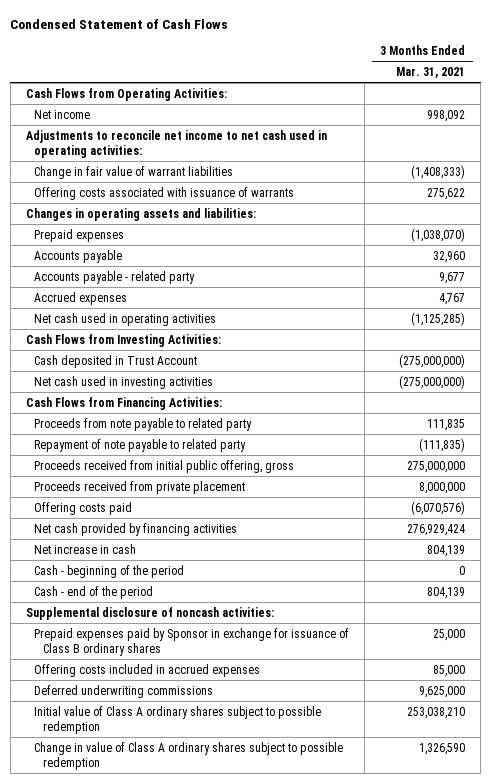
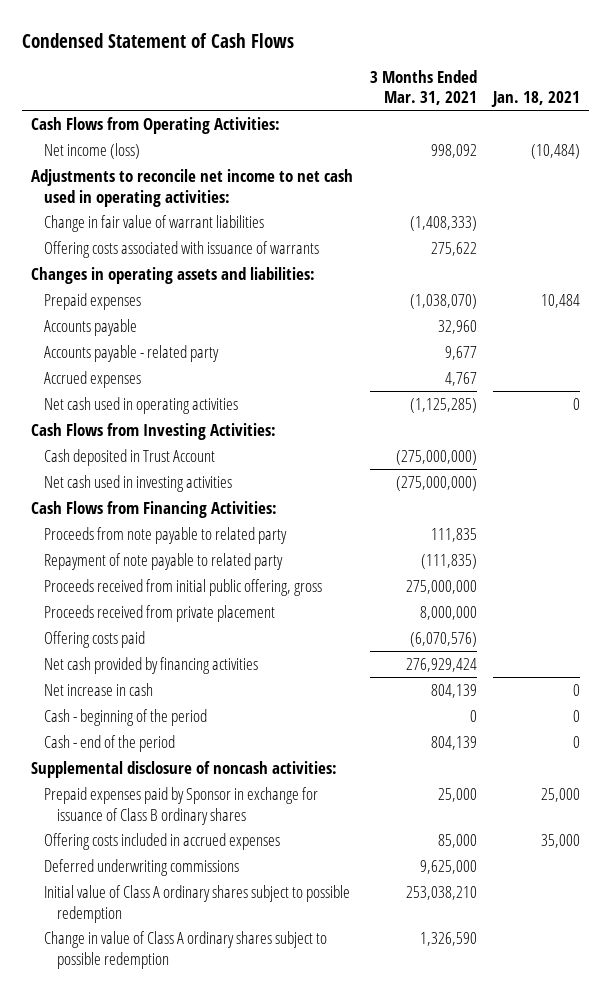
- | 3 Months Ended Mar. 31, 2021
+ | 3 Months Ended Mar. 31, 2021 | Jan. 18, 2021
- Net income | 998,092
+ Net income (loss) | 998,092 | (10,484)

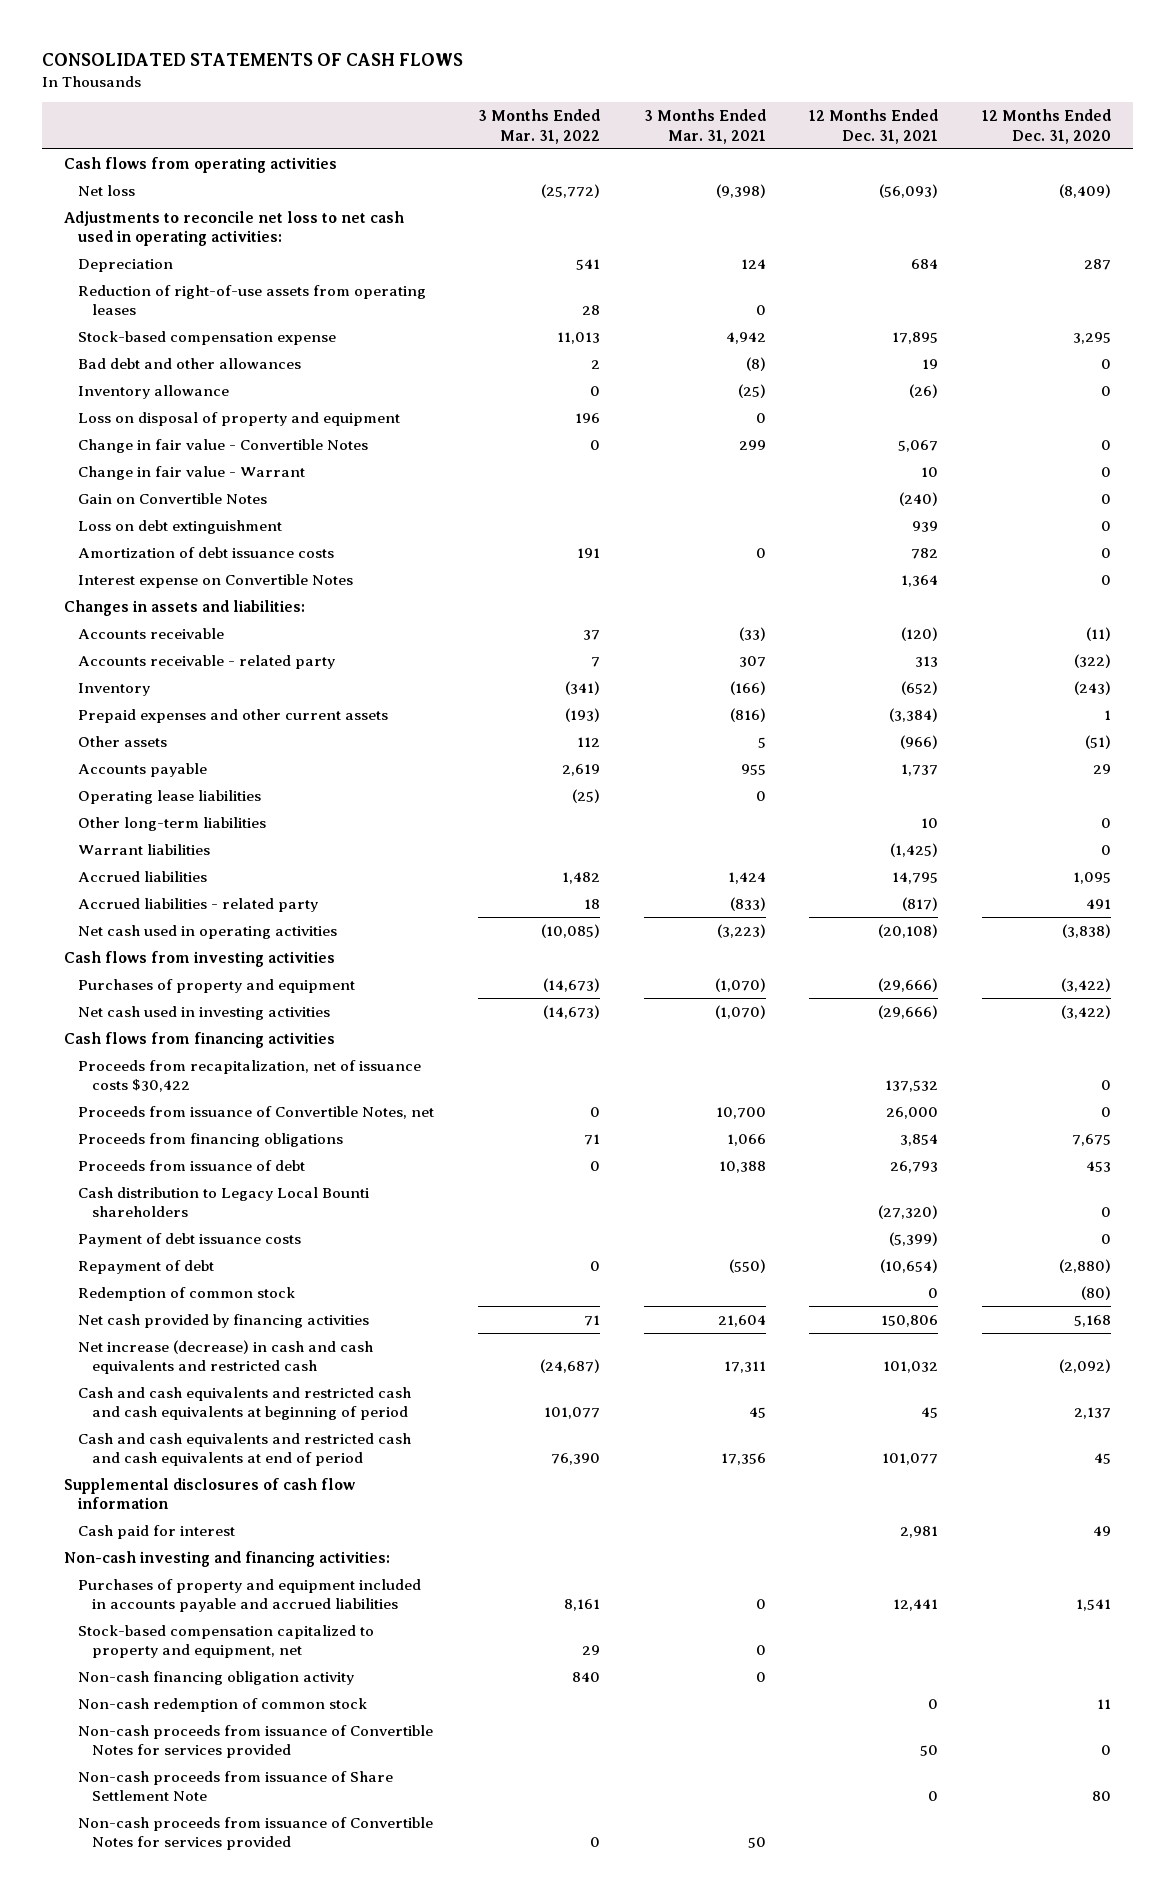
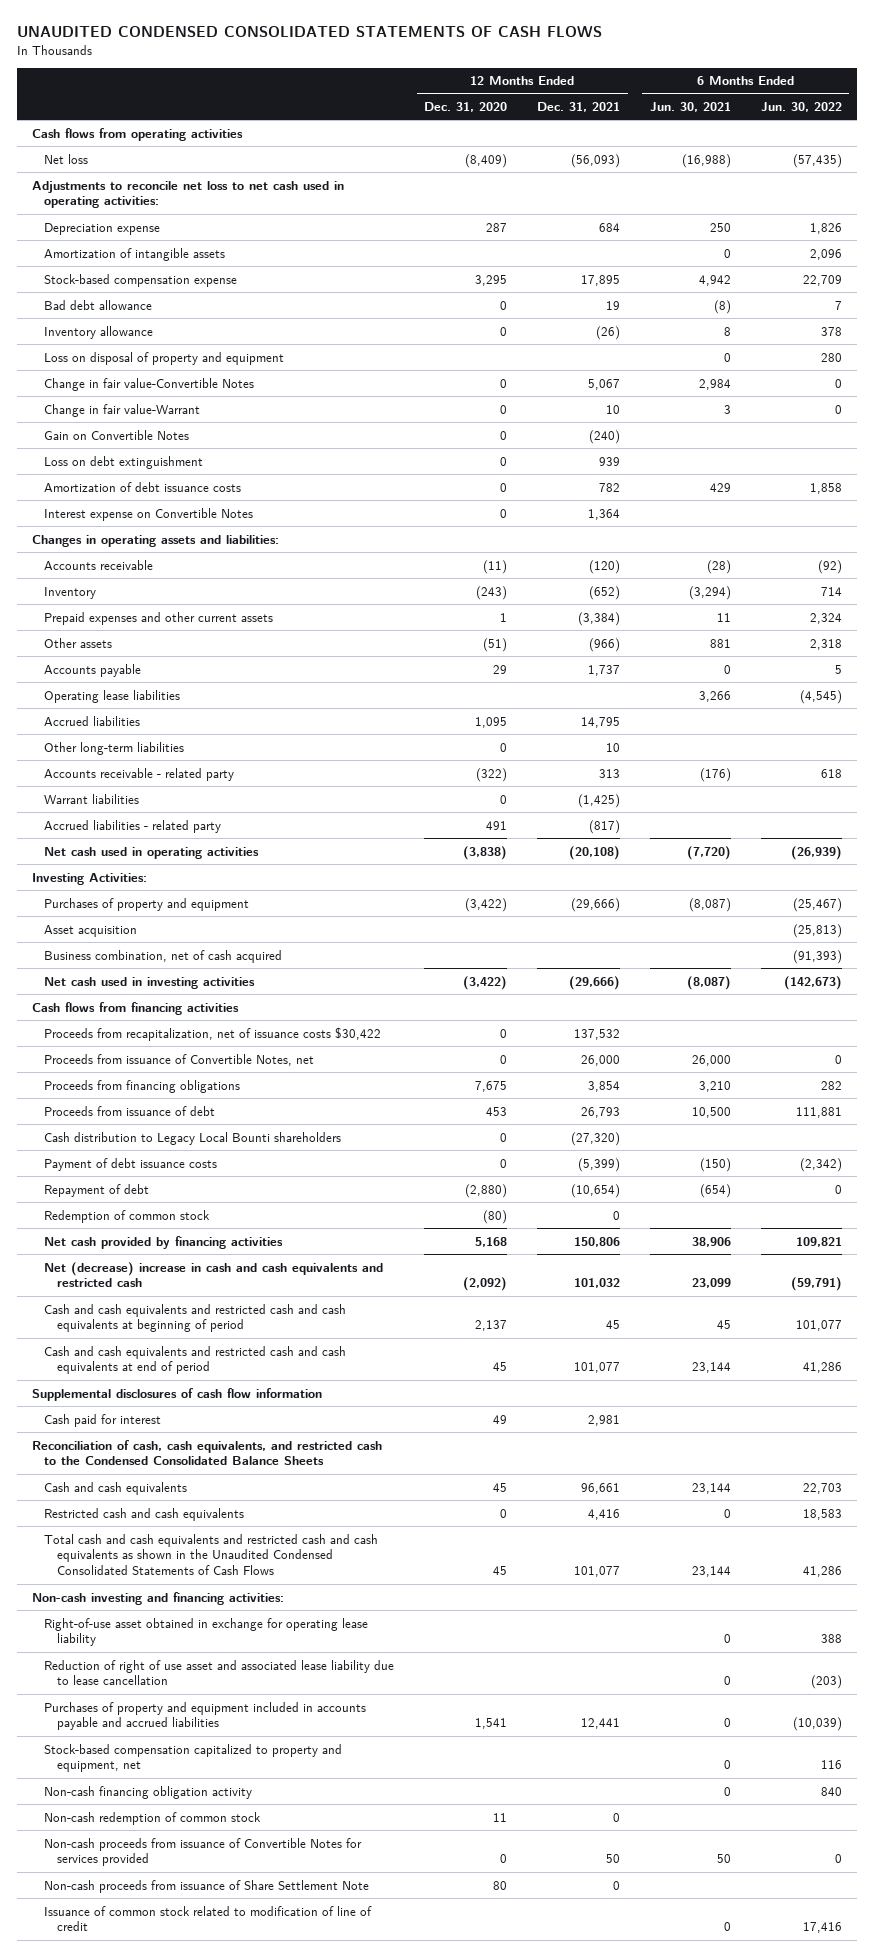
- CONSOLIDATED STATEMENTS OF CASH FLOWS
+ UNAUDITED CONDENSED CONSOLIDATED STATEMENTS OF CASH FLOWS
- | 3 Months Ended Mar. 31, 2022 | 3 Months Ended Mar. 31, 2021 | 12 Months Ended Dec. 31, 2021 | 12 Months Ended Dec. 31, 2020
+ | 12 Months Ended Dec. 31, 2020 | 12 Months Ended Dec. 31, 2021 | 6 Months Ended Jun. 30, 2021 | 6 Months Ended Jun. 30, 2022
- Depreciation | 541 | 124 | 684 | 287
- Reduction of right-of-use assets from operating leases | 28 | 0 | |
+ Depreciation expense | 287 | 684 | 250 | 1,826
+ Amortization of intangible assets | | | 0 | 2,096
- Bad debt and other allowances | 2 | (8) | 19 | 0
+ Bad debt allowance | 0 | 19 | (8) | 7
- Change in fair value - Convertible Notes | 0 | 299 | 5,067 | 0
- Change in fair value - Warrant | | | 10 | 0
+ Change in fair value-Convertible Notes | 0 | 5,067 | 2,984 | 0
+ Change in fair value-Warrant | 0 | 10 | 3 | 0
- Changes in assets and liabilities:
+ Changes in operating assets and liabilities:
moved up: Accrued liabilities | 1,095 | 14,795 | |
moved down: Accounts receivable - related party | (322) | 313 | (176) | 618
- Cash flows from investing activities
+ Investing Activities:
+ Asset acquisition | | | | (25,813)
+ Business combination, net of cash acquired | | | | (91,393)
- Net increase (decrease) in cash and cash equivalents and restricted cash | (24,687) | 17,311 | 101,032 | (2,092)
+ Net (decrease) increase in cash and cash equivalents and restricted cash | (2,092) | 101,032 | 23,099 | (59,791)
+ Reconciliation of cash, cash equivalents, and restricted cash to the Condensed Consolidated Balance Sheets
+ Cash and cash equivalents | 45 | 96,661 | 23,144 | 22,703
+ Restricted cash and cash equivalents | 0 | 4,416 | 0 | 18,583
+ Total cash and cash equivalents and restricted cash and cash equivalents as shown in the Unaudited Condensed Consolidated Statements of Cash Flows | 45 | 101,077 | 23,144 | 41,286
+ Right-of-use asset obtained in exchange for operating lease liability | | | 0 | 388
+ Reduction of right of use asset and associated lease liability due to lease cancellation | | | 0 | (203)
- Non-cash proceeds from issuance of Convertible Notes for services provided | 0 | 50 | |
+ Issuance of common stock related to modification of line of credit | | | 0 | 17,416

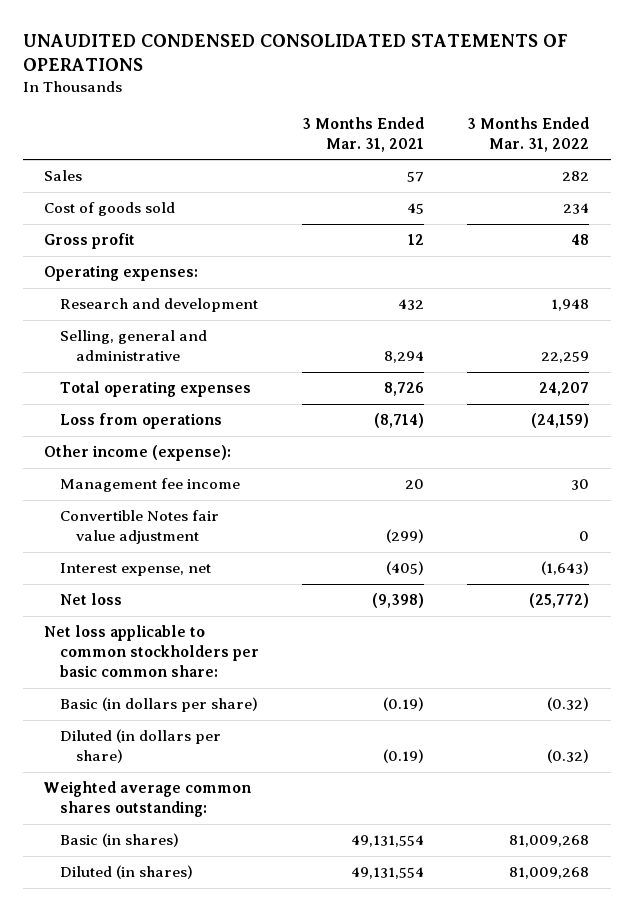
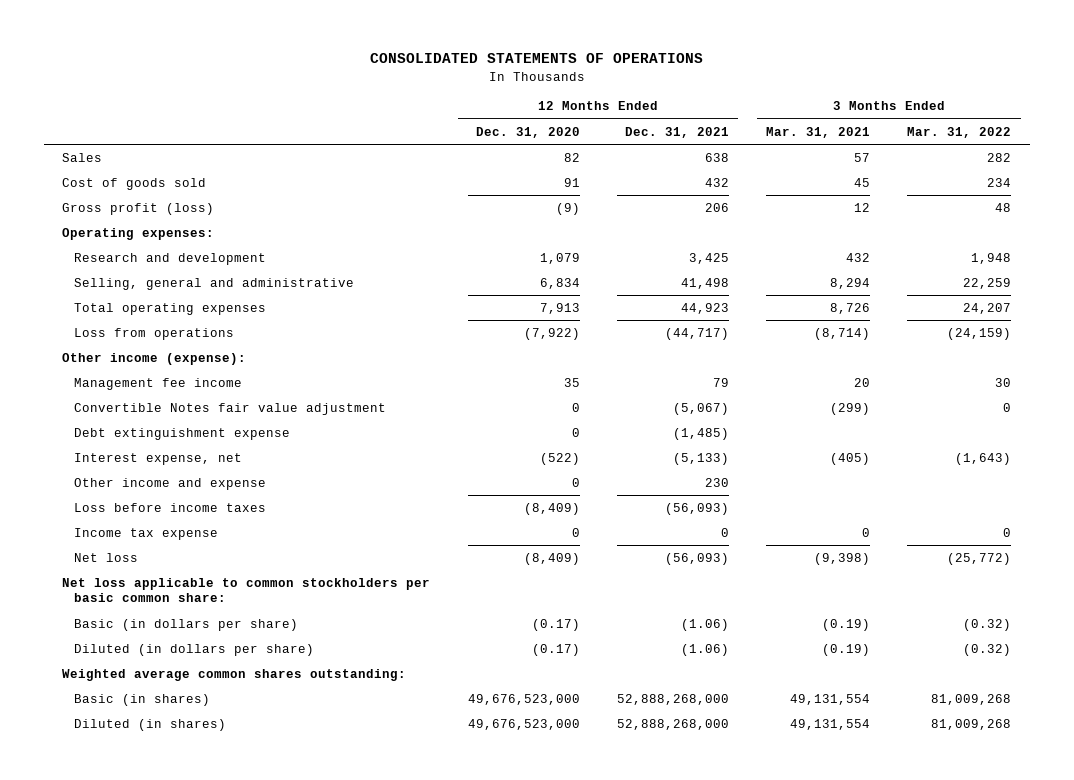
- UNAUDITED CONDENSED CONSOLIDATED STATEMENTS OF OPERATIONS
+ CONSOLIDATED STATEMENTS OF OPERATIONS
- | 3 Months Ended Mar. 31, 2021 | 3 Months Ended Mar. 31, 2022
+ | 12 Months Ended Dec. 31, 2020 | 12 Months Ended Dec. 31, 2021 | 3 Months Ended Mar. 31, 2021 | 3 Months Ended Mar. 31, 2022
- Gross profit | 12 | 48
+ Gross profit (loss) | (9) | 206 | 12 | 48
+ Debt extinguishment expense | 0 | (1,485) | |
+ Other income and expense | 0 | 230 | |
+ Loss before income taxes | (8,409) | (56,093) | |
+ Income tax expense | 0 | 0 | 0 | 0

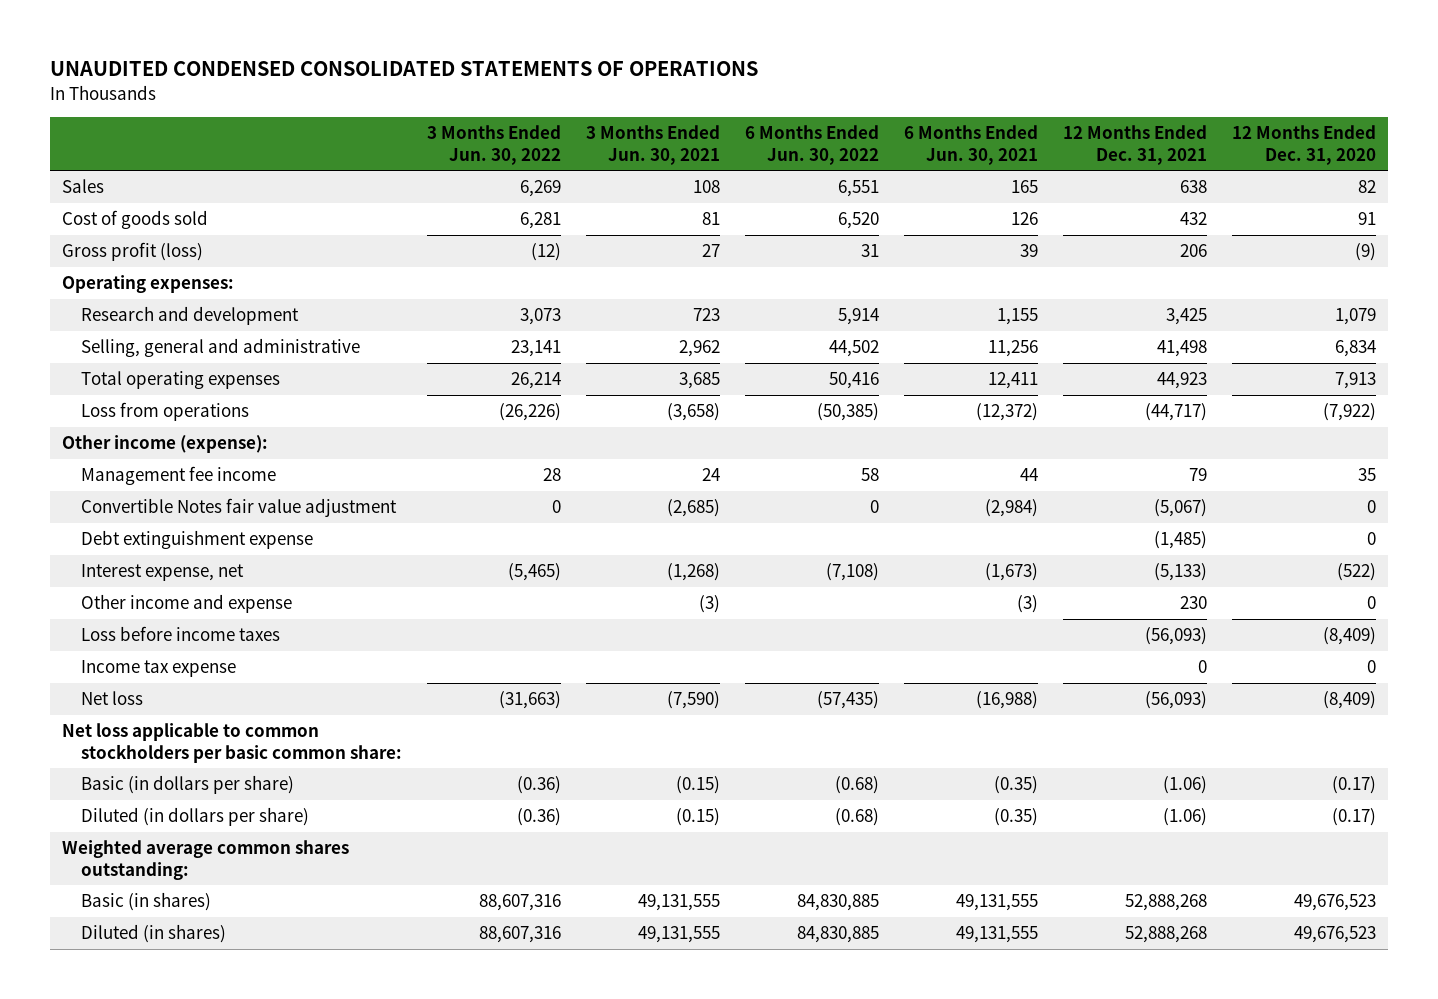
- CONSOLIDATED STATEMENTS OF OPERATIONS
+ UNAUDITED CONDENSED CONSOLIDATED STATEMENTS OF OPERATIONS
- | 12 Months Ended Dec. 31, 2020 | 12 Months Ended Dec. 31, 2021 | 3 Months Ended Mar. 31, 2021 | 3 Months Ended Mar. 31, 2022
+ | 3 Months Ended Jun. 30, 2022 | 3 Months Ended Jun. 30, 2021 | 6 Months Ended Jun. 30, 2022 | 6 Months Ended Jun. 30, 2021 | 12 Months Ended Dec. 31, 2021 | 12 Months Ended Dec. 31, 2020
- Basic (in shares) | 49,676,523,000 | 52,888,268,000 | 49,131,554 | 81,009,268
- Diluted (in shares) | 49,676,523,000 | 52,888,268,000 | 49,131,554 | 81,009,268
+ Basic (in shares) | 88,607,316 | 49,131,555 | 84,830,885 | 49,131,555 | 52,888,268 | 49,676,523
+ Diluted (in shares) | 88,607,316 | 49,131,555 | 84,830,885 | 49,131,555 | 52,888,268 | 49,676,523

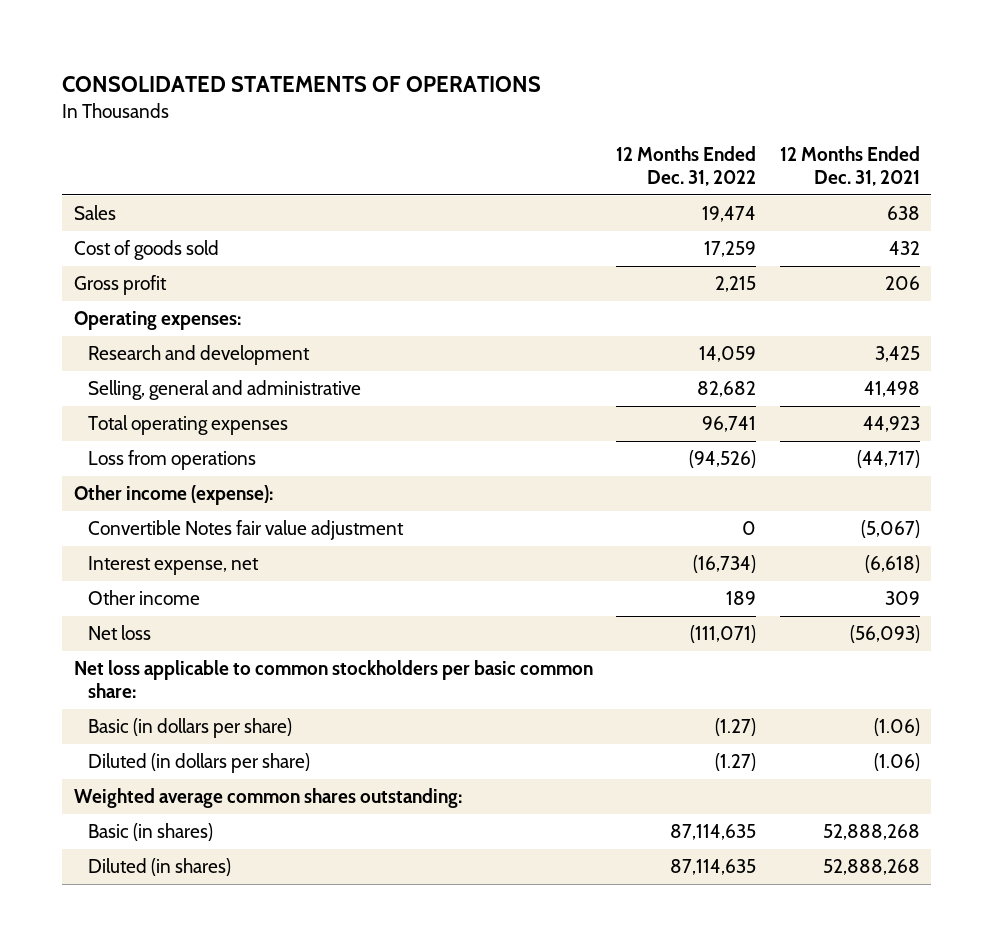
- UNAUDITED CONDENSED CONSOLIDATED STATEMENTS OF OPERATIONS
+ CONSOLIDATED STATEMENTS OF OPERATIONS
- | 3 Months Ended Jun. 30, 2022 | 3 Months Ended Jun. 30, 2021 | 6 Months Ended Jun. 30, 2022 | 6 Months Ended Jun. 30, 2021 | 12 Months Ended Dec. 31, 2021 | 12 Months Ended Dec. 31, 2020
+ | 12 Months Ended Dec. 31, 2022 | 12 Months Ended Dec. 31, 2021
- Gross profit (loss) | (12) | 27 | 31 | 39 | 206 | (9)
+ Gross profit | 2,215 | 206
- Management fee income | 28 | 24 | 58 | 44 | 79 | 35
- Debt extinguishment expense | | | | | (1,485) | 0
- Interest expense, net | (5,465) | (1,268) | (7,108) | (1,673) | (5,133) | (522)
- Other income and expense | | (3) | | (3) | 230 | 0
- Loss before income taxes | | | | | (56,093) | (8,409)
- Income tax expense | | | | | 0 | 0
+ Interest expense, net | (16,734) | (6,618)
+ Other income | 189 | 309

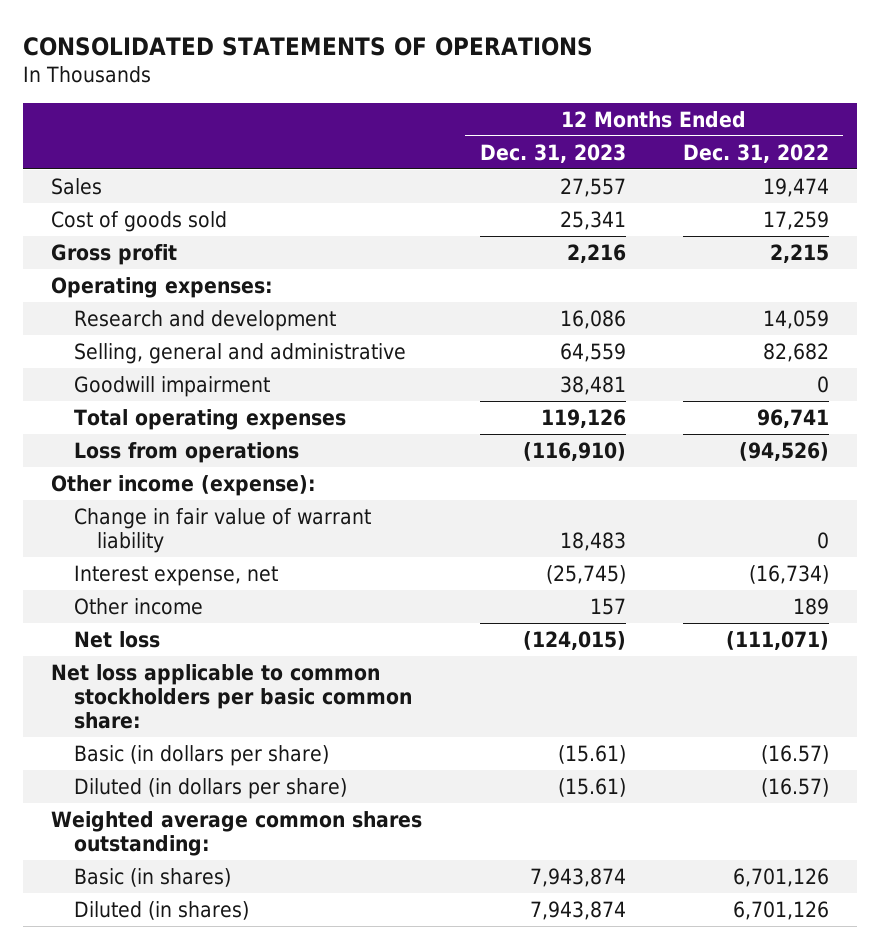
- | 12 Months Ended Dec. 31, 2022 | 12 Months Ended Dec. 31, 2021
+ | 12 Months Ended Dec. 31, 2023 | 12 Months Ended Dec. 31, 2022
+ Goodwill impairment | 38,481 | 0
- Convertible Notes fair value adjustment | 0 | (5,067)
+ Change in fair value of warrant liability | 18,483 | 0
- Basic (in dollars per share) | (1.27) | (1.06)
- Diluted (in dollars per share) | (1.27) | (1.06)
+ Basic (in dollars per share) | (15.61) | (16.57)
+ Diluted (in dollars per share) | (15.61) | (16.57)
- Basic (in shares) | 87,114,635 | 52,888,268
- Diluted (in shares) | 87,114,635 | 52,888,268
+ Basic (in shares) | 7,943,874 | 6,701,126
+ Diluted (in shares) | 7,943,874 | 6,701,126

